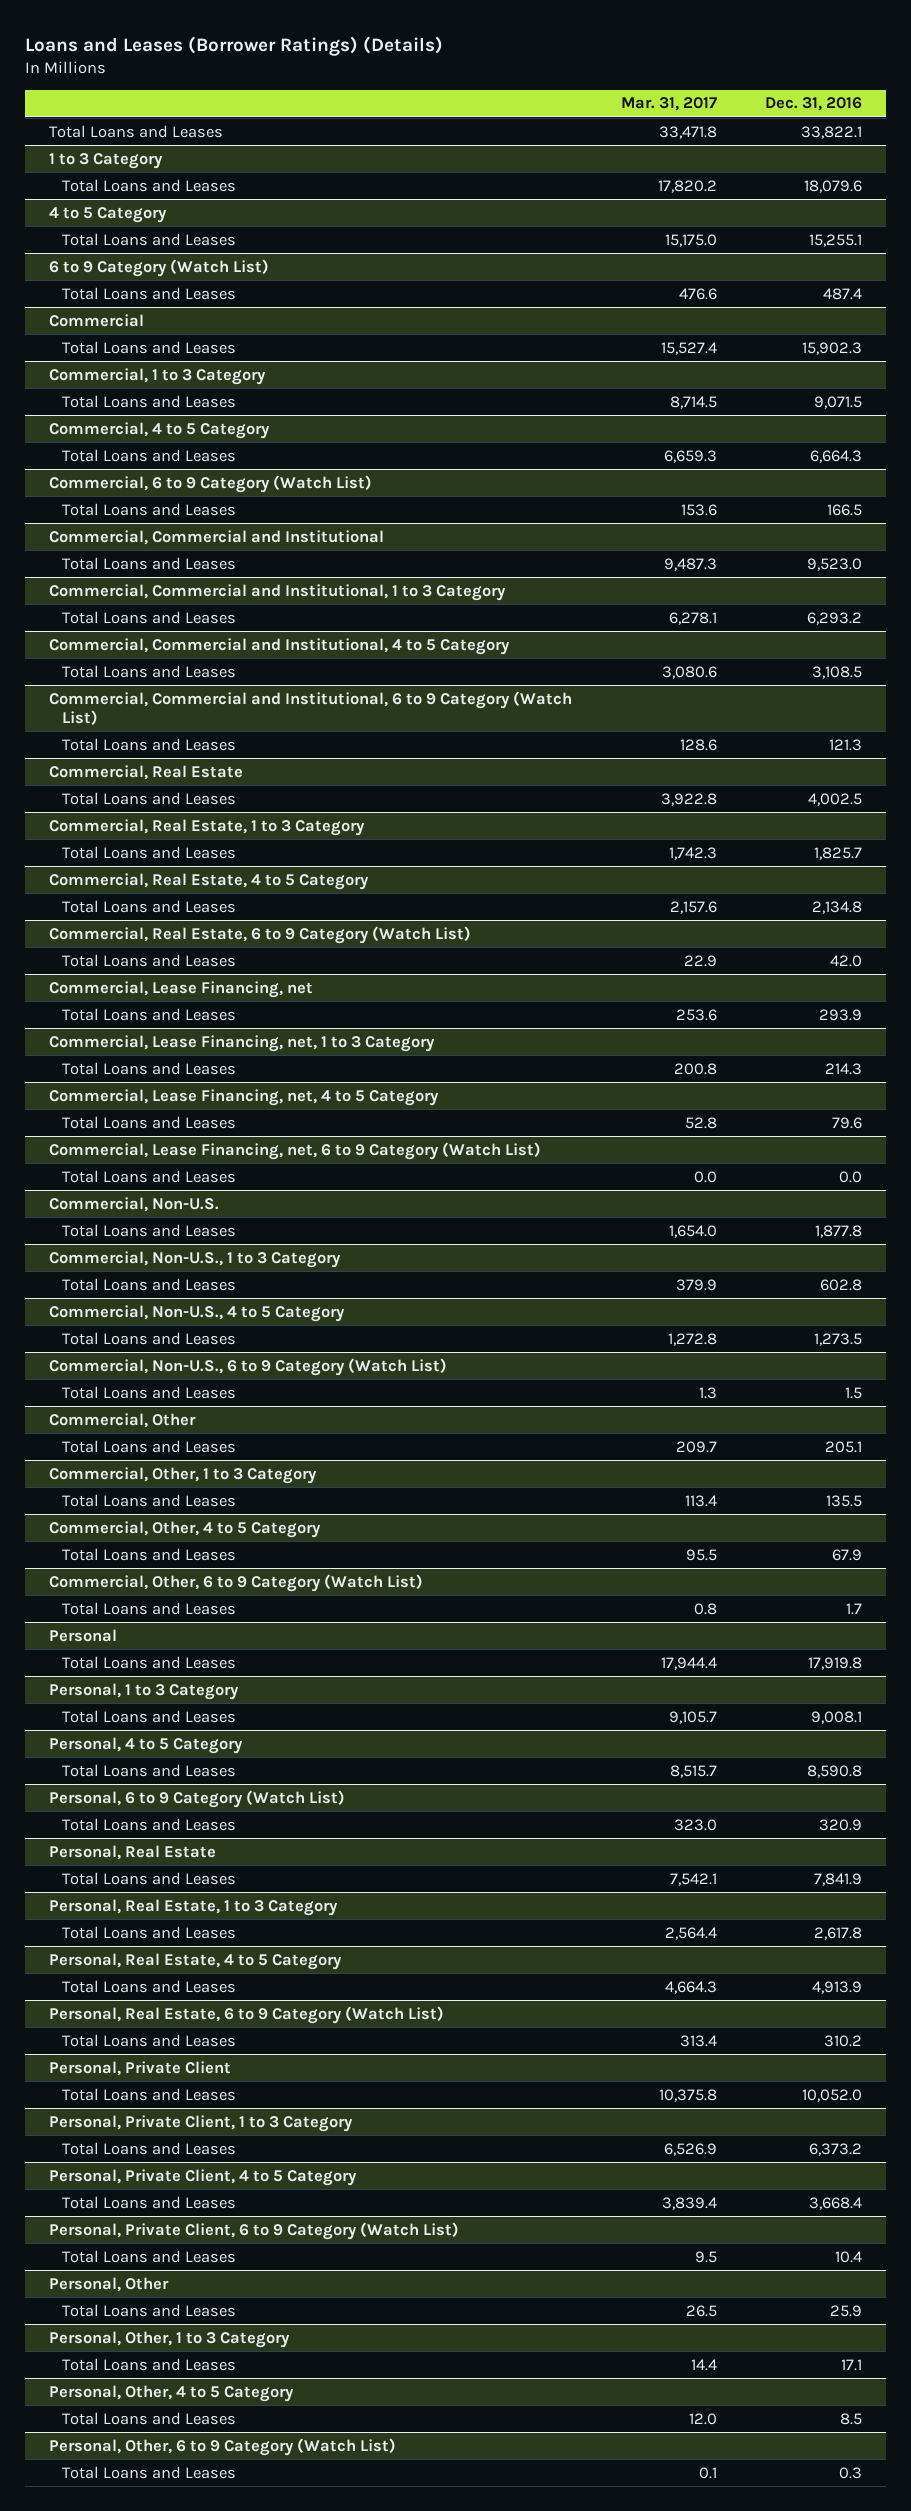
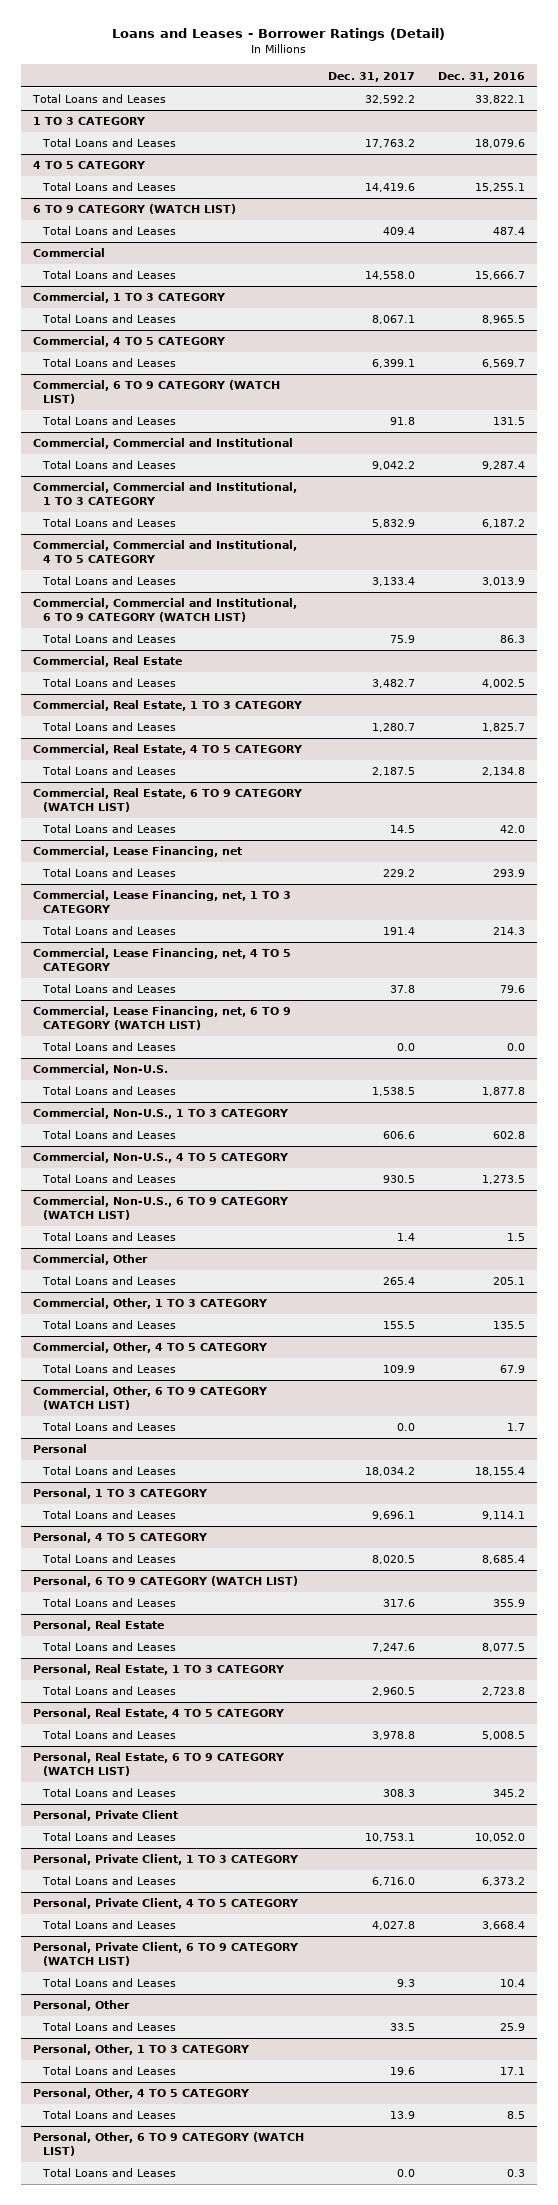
- Loans and Leases (Borrower Ratings) (Details)
+ Loans and Leases - Borrower Ratings (Detail)
- | Mar. 31, 2017 | Dec. 31, 2016
+ | Dec. 31, 2017 | Dec. 31, 2016
- 1 to 3 Category
+ 1 TO 3 CATEGORY
- 4 to 5 Category
+ 4 TO 5 CATEGORY
- 6 to 9 Category (Watch List)
+ 6 TO 9 CATEGORY (WATCH LIST)
@ Commercial
- Total Loans and Leases | 15,527.4 | 15,902.3
- Commercial, 1 to 3 Category
- Total Loans and Leases | 8,714.5 | 9,071.5
- Commercial, 4 to 5 Category
- Total Loans and Leases | 6,659.3 | 6,664.3
- Commercial, 6 to 9 Category (Watch List)
- Total Loans and Leases | 153.6 | 166.5
@ Commercial
+ Total Loans and Leases | 14,558.0 | 15,666.7
+ Commercial, 1 TO 3 CATEGORY
+ Total Loans and Leases | 8,067.1 | 8,965.5
+ Commercial, 4 TO 5 CATEGORY
+ Total Loans and Leases | 6,399.1 | 6,569.7
+ Commercial, 6 TO 9 CATEGORY (WATCH LIST)
+ Total Loans and Leases | 91.8 | 131.5
@ Commercial, Commercial and Institutional
- Total Loans and Leases | 9,487.3 | 9,523.0
- Commercial, Commercial and Institutional, 1 to 3 Category
- Total Loans and Leases | 6,278.1 | 6,293.2
- Commercial, Commercial and Institutional, 4 to 5 Category
- Total Loans and Leases | 3,080.6 | 3,108.5
- Commercial, Commercial and Institutional, 6 to 9 Category (Watch List)
- Total Loans and Leases | 128.6 | 121.3
@ Commercial, Commercial and Institutional
+ Total Loans and Leases | 9,042.2 | 9,287.4
+ Commercial, Commercial and Institutional, 1 TO 3 CATEGORY
+ Total Loans and Leases | 5,832.9 | 6,187.2
+ Commercial, Commercial and Institutional, 4 TO 5 CATEGORY
+ Total Loans and Leases | 3,133.4 | 3,013.9
+ Commercial, Commercial and Institutional, 6 TO 9 CATEGORY (WATCH LIST)
+ Total Loans and Leases | 75.9 | 86.3
- Commercial, Real Estate, 1 to 3 Category
+ Commercial, Real Estate, 1 TO 3 CATEGORY
- Commercial, Real Estate, 4 to 5 Category
+ Commercial, Real Estate, 4 TO 5 CATEGORY
- Commercial, Real Estate, 6 to 9 Category (Watch List)
+ Commercial, Real Estate, 6 TO 9 CATEGORY (WATCH LIST)
- Commercial, Lease Financing, net, 1 to 3 Category
+ Commercial, Lease Financing, net, 1 TO 3 CATEGORY
- Commercial, Lease Financing, net, 4 to 5 Category
+ Commercial, Lease Financing, net, 4 TO 5 CATEGORY
- Commercial, Lease Financing, net, 6 to 9 Category (Watch List)
+ Commercial, Lease Financing, net, 6 TO 9 CATEGORY (WATCH LIST)
- Commercial, Non-U.S., 1 to 3 Category
+ Commercial, Non-U.S., 1 TO 3 CATEGORY
- Commercial, Non-U.S., 4 to 5 Category
+ Commercial, Non-U.S., 4 TO 5 CATEGORY
- Commercial, Non-U.S., 6 to 9 Category (Watch List)
+ Commercial, Non-U.S., 6 TO 9 CATEGORY (WATCH LIST)
- Commercial, Other, 1 to 3 Category
+ Commercial, Other, 1 TO 3 CATEGORY
- Commercial, Other, 4 to 5 Category
+ Commercial, Other, 4 TO 5 CATEGORY
- Commercial, Other, 6 to 9 Category (Watch List)
+ Commercial, Other, 6 TO 9 CATEGORY (WATCH LIST)
@ Personal
- Total Loans and Leases | 17,944.4 | 17,919.8
- Personal, 1 to 3 Category
- Total Loans and Leases | 9,105.7 | 9,008.1
- Personal, 4 to 5 Category
- Total Loans and Leases | 8,515.7 | 8,590.8
- Personal, 6 to 9 Category (Watch List)
- Total Loans and Leases | 323.0 | 320.9
@ Personal
+ Total Loans and Leases | 18,034.2 | 18,155.4
+ Personal, 1 TO 3 CATEGORY
+ Total Loans and Leases | 9,696.1 | 9,114.1
+ Personal, 4 TO 5 CATEGORY
+ Total Loans and Leases | 8,020.5 | 8,685.4
+ Personal, 6 TO 9 CATEGORY (WATCH LIST)
+ Total Loans and Leases | 317.6 | 355.9
@ Personal, Real Estate
- Total Loans and Leases | 7,542.1 | 7,841.9
- Personal, Real Estate, 1 to 3 Category
- Total Loans and Leases | 2,564.4 | 2,617.8
- Personal, Real Estate, 4 to 5 Category
- Total Loans and Leases | 4,664.3 | 4,913.9
- Personal, Real Estate, 6 to 9 Category (Watch List)
- Total Loans and Leases | 313.4 | 310.2
@ Personal, Real Estate
+ Total Loans and Leases | 7,247.6 | 8,077.5
+ Personal, Real Estate, 1 TO 3 CATEGORY
+ Total Loans and Leases | 2,960.5 | 2,723.8
+ Personal, Real Estate, 4 TO 5 CATEGORY
+ Total Loans and Leases | 3,978.8 | 5,008.5
+ Personal, Real Estate, 6 TO 9 CATEGORY (WATCH LIST)
+ Total Loans and Leases | 308.3 | 345.2
- Personal, Private Client, 1 to 3 Category
+ Personal, Private Client, 1 TO 3 CATEGORY
- Personal, Private Client, 4 to 5 Category
+ Personal, Private Client, 4 TO 5 CATEGORY
- Personal, Private Client, 6 to 9 Category (Watch List)
+ Personal, Private Client, 6 TO 9 CATEGORY (WATCH LIST)
- Personal, Other, 1 to 3 Category
+ Personal, Other, 1 TO 3 CATEGORY
- Personal, Other, 4 to 5 Category
+ Personal, Other, 4 TO 5 CATEGORY
- Personal, Other, 6 to 9 Category (Watch List)
+ Personal, Other, 6 TO 9 CATEGORY (WATCH LIST)

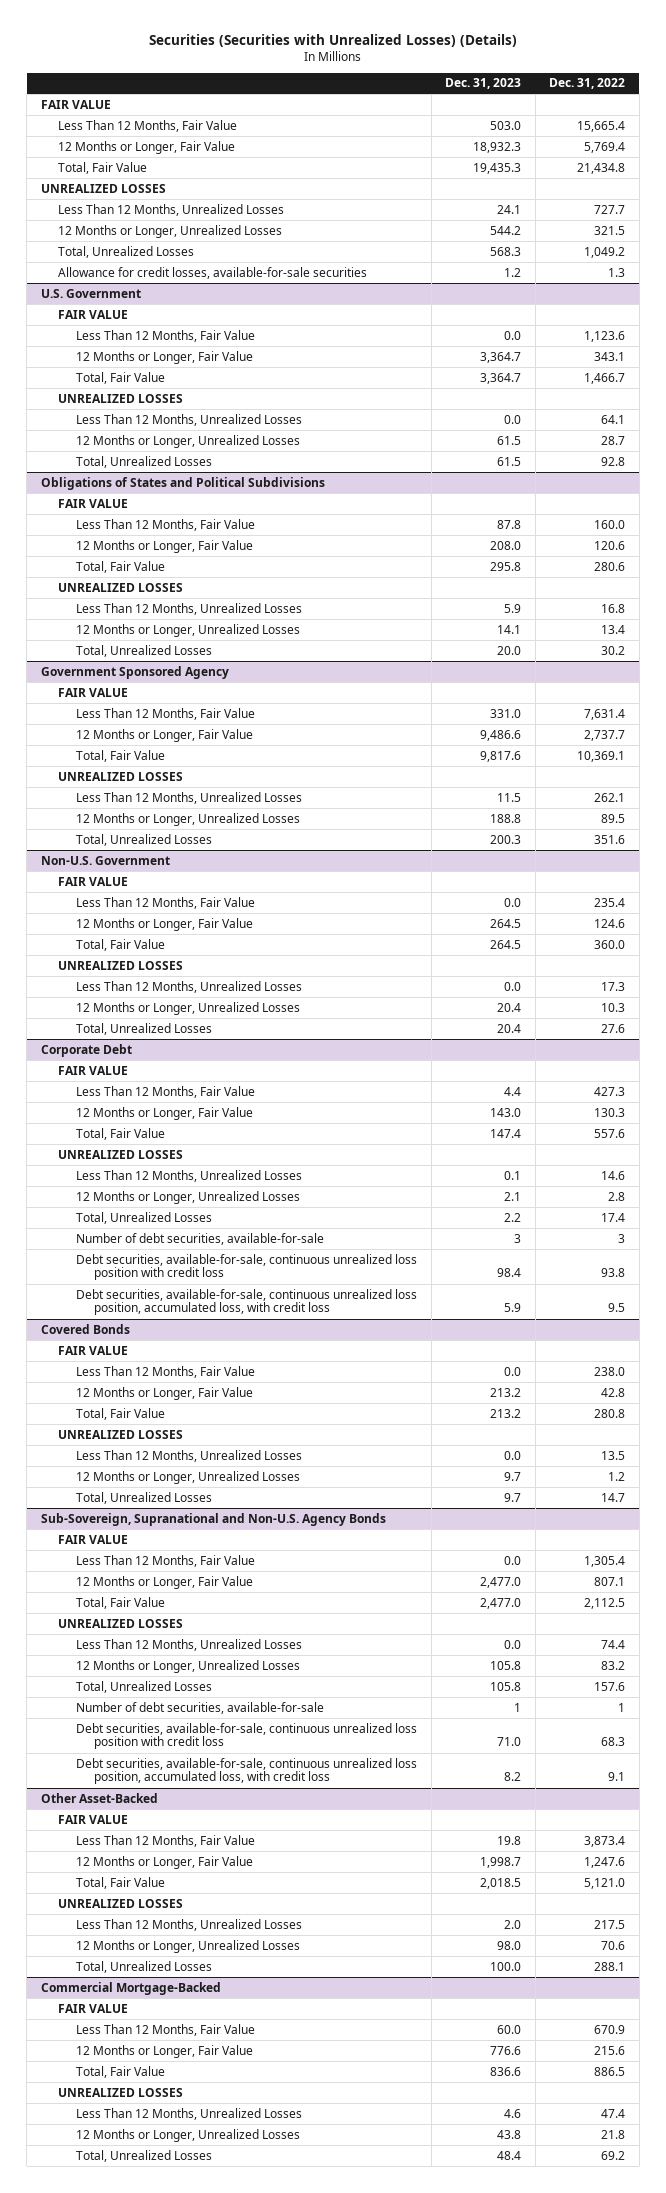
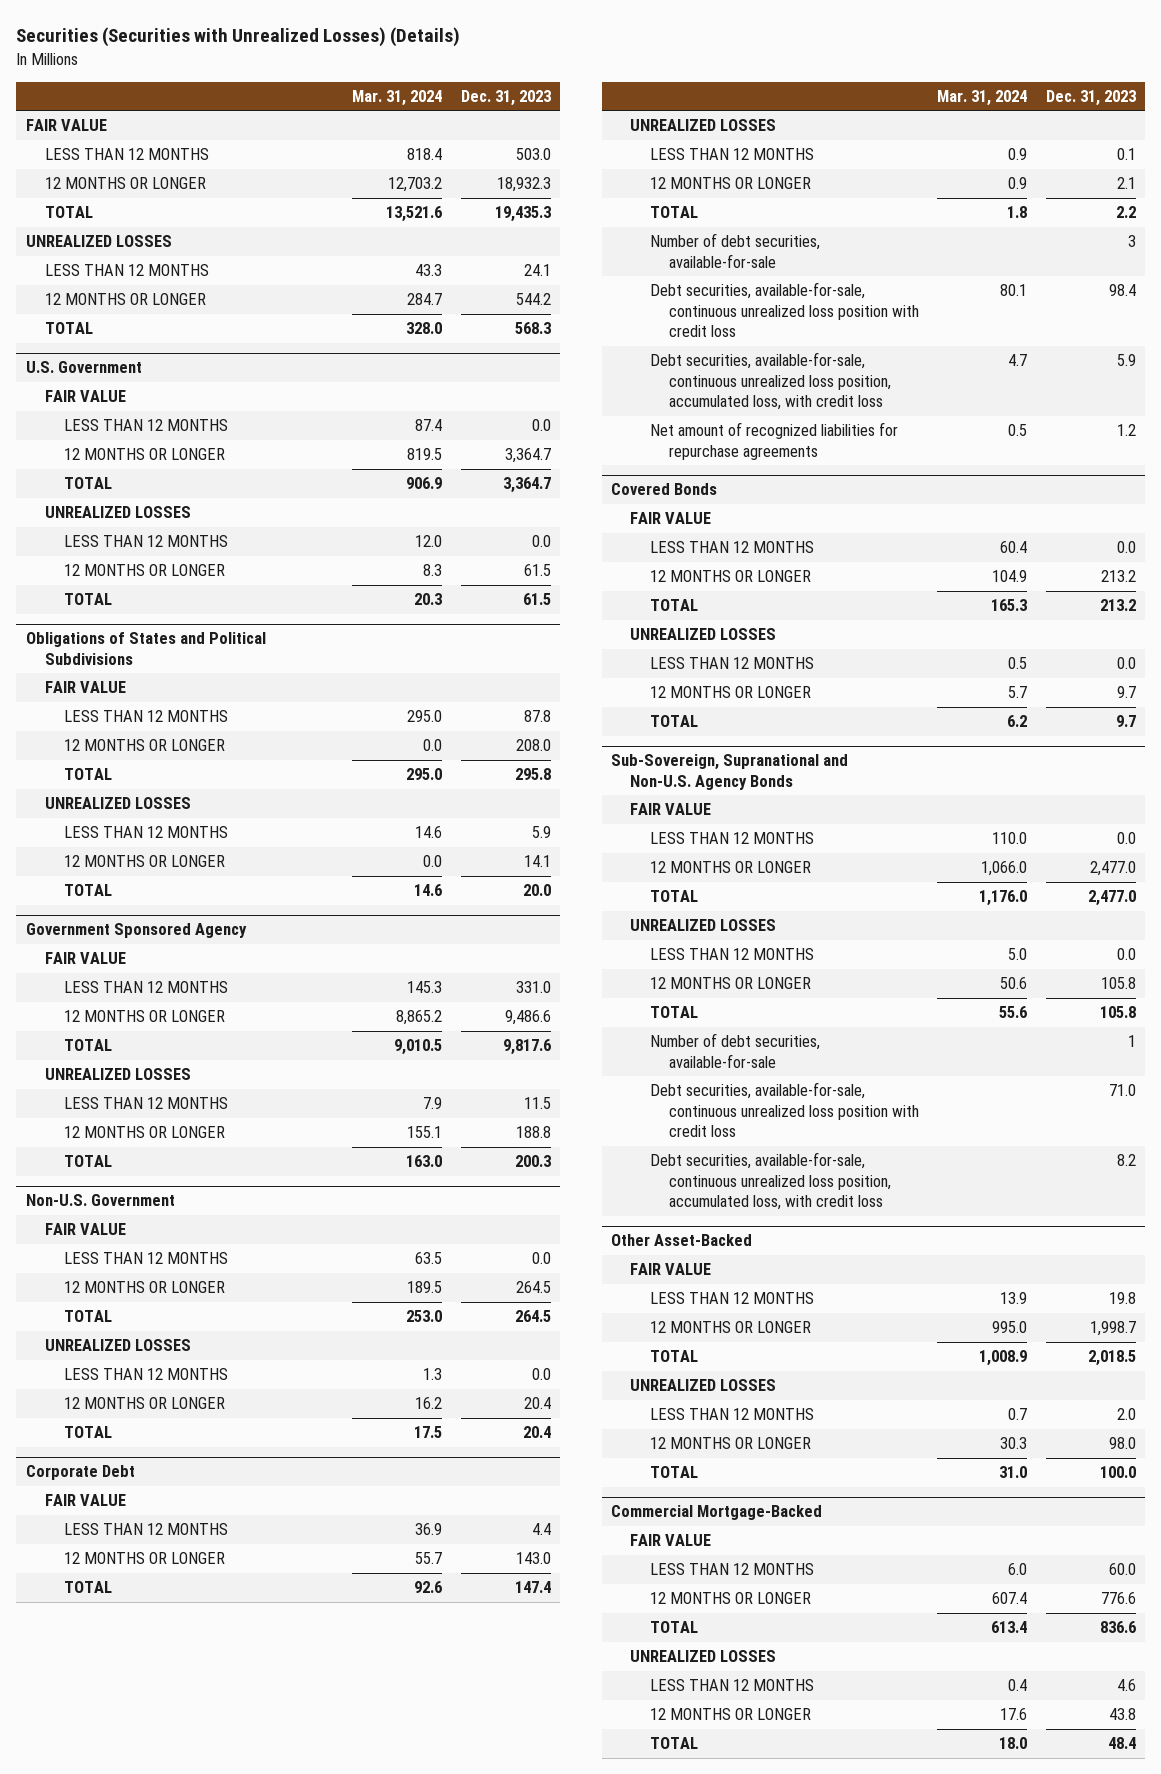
- | Dec. 31, 2023 | Dec. 31, 2022
+ | Mar. 31, 2024 | Dec. 31, 2023
- Less Than 12 Months, Fair Value | 503.0 | 15,665.4
- 12 Months or Longer, Fair Value | 18,932.3 | 5,769.4
- Total, Fair Value | 19,435.3 | 21,434.8
+ LESS THAN 12 MONTHS | 818.4 | 503.0
+ 12 MONTHS OR LONGER | 12,703.2 | 18,932.3
+ TOTAL | 13,521.6 | 19,435.3
- Less Than 12 Months, Unrealized Losses | 24.1 | 727.7
- 12 Months or Longer, Unrealized Losses | 544.2 | 321.5
- Total, Unrealized Losses | 568.3 | 1,049.2
- Allowance for credit losses, available-for-sale securities | 1.2 | 1.3
+ LESS THAN 12 MONTHS | 43.3 | 24.1
+ 12 MONTHS OR LONGER | 284.7 | 544.2
+ TOTAL | 328.0 | 568.3
@ U.S. Government
- Less Than 12 Months, Fair Value | 0.0 | 1,123.6
- 12 Months or Longer, Fair Value | 3,364.7 | 343.1
- Total, Fair Value | 3,364.7 | 1,466.7
+ LESS THAN 12 MONTHS | 87.4 | 0.0
+ 12 MONTHS OR LONGER | 819.5 | 3,364.7
+ TOTAL | 906.9 | 3,364.7
- Less Than 12 Months, Unrealized Losses | 0.0 | 64.1
- 12 Months or Longer, Unrealized Losses | 61.5 | 28.7
- Total, Unrealized Losses | 61.5 | 92.8
+ LESS THAN 12 MONTHS | 12.0 | 0.0
+ 12 MONTHS OR LONGER | 8.3 | 61.5
+ TOTAL | 20.3 | 61.5
@ Obligations of States and Political Subdivisions
- Less Than 12 Months, Fair Value | 87.8 | 160.0
- 12 Months or Longer, Fair Value | 208.0 | 120.6
- Total, Fair Value | 295.8 | 280.6
+ LESS THAN 12 MONTHS | 295.0 | 87.8
+ 12 MONTHS OR LONGER | 0.0 | 208.0
+ TOTAL | 295.0 | 295.8
- Less Than 12 Months, Unrealized Losses | 5.9 | 16.8
- 12 Months or Longer, Unrealized Losses | 14.1 | 13.4
- Total, Unrealized Losses | 20.0 | 30.2
+ LESS THAN 12 MONTHS | 14.6 | 5.9
+ 12 MONTHS OR LONGER | 0.0 | 14.1
+ TOTAL | 14.6 | 20.0
@ Government Sponsored Agency
- Less Than 12 Months, Fair Value | 331.0 | 7,631.4
- 12 Months or Longer, Fair Value | 9,486.6 | 2,737.7
- Total, Fair Value | 9,817.6 | 10,369.1
+ LESS THAN 12 MONTHS | 145.3 | 331.0
+ 12 MONTHS OR LONGER | 8,865.2 | 9,486.6
+ TOTAL | 9,010.5 | 9,817.6
- Less Than 12 Months, Unrealized Losses | 11.5 | 262.1
- 12 Months or Longer, Unrealized Losses | 188.8 | 89.5
- Total, Unrealized Losses | 200.3 | 351.6
+ LESS THAN 12 MONTHS | 7.9 | 11.5
+ 12 MONTHS OR LONGER | 155.1 | 188.8
+ TOTAL | 163.0 | 200.3
@ Non-U.S. Government
- Less Than 12 Months, Fair Value | 0.0 | 235.4
- 12 Months or Longer, Fair Value | 264.5 | 124.6
- Total, Fair Value | 264.5 | 360.0
+ LESS THAN 12 MONTHS | 63.5 | 0.0
+ 12 MONTHS OR LONGER | 189.5 | 264.5
+ TOTAL | 253.0 | 264.5
- Less Than 12 Months, Unrealized Losses | 0.0 | 17.3
- 12 Months or Longer, Unrealized Losses | 20.4 | 10.3
- Total, Unrealized Losses | 20.4 | 27.6
+ LESS THAN 12 MONTHS | 1.3 | 0.0
+ 12 MONTHS OR LONGER | 16.2 | 20.4
+ TOTAL | 17.5 | 20.4
@ Corporate Debt
- Less Than 12 Months, Fair Value | 4.4 | 427.3
- 12 Months or Longer, Fair Value | 143.0 | 130.3
- Total, Fair Value | 147.4 | 557.6
+ LESS THAN 12 MONTHS | 36.9 | 4.4
+ 12 MONTHS OR LONGER | 55.7 | 143.0
+ TOTAL | 92.6 | 147.4
- Less Than 12 Months, Unrealized Losses | 0.1 | 14.6
- 12 Months or Longer, Unrealized Losses | 2.1 | 2.8
- Total, Unrealized Losses | 2.2 | 17.4
+ LESS THAN 12 MONTHS | 0.9 | 0.1
+ 12 MONTHS OR LONGER | 0.9 | 2.1
+ TOTAL | 1.8 | 2.2
+ Net amount of recognized liabilities for repurchase agreements | 0.5 | 1.2
@ Covered Bonds
- Less Than 12 Months, Fair Value | 0.0 | 238.0
- 12 Months or Longer, Fair Value | 213.2 | 42.8
- Total, Fair Value | 213.2 | 280.8
+ LESS THAN 12 MONTHS | 60.4 | 0.0
+ 12 MONTHS OR LONGER | 104.9 | 213.2
+ TOTAL | 165.3 | 213.2
- Less Than 12 Months, Unrealized Losses | 0.0 | 13.5
- 12 Months or Longer, Unrealized Losses | 9.7 | 1.2
- Total, Unrealized Losses | 9.7 | 14.7
+ LESS THAN 12 MONTHS | 0.5 | 0.0
+ 12 MONTHS OR LONGER | 5.7 | 9.7
+ TOTAL | 6.2 | 9.7
@ Sub-Sovereign, Supranational and Non-U.S. Agency Bonds
- Less Than 12 Months, Fair Value | 0.0 | 1,305.4
- 12 Months or Longer, Fair Value | 2,477.0 | 807.1
- Total, Fair Value | 2,477.0 | 2,112.5
+ LESS THAN 12 MONTHS | 110.0 | 0.0
+ 12 MONTHS OR LONGER | 1,066.0 | 2,477.0
+ TOTAL | 1,176.0 | 2,477.0
- Less Than 12 Months, Unrealized Losses | 0.0 | 74.4
- 12 Months or Longer, Unrealized Losses | 105.8 | 83.2
- Total, Unrealized Losses | 105.8 | 157.6
+ LESS THAN 12 MONTHS | 5.0 | 0.0
+ 12 MONTHS OR LONGER | 50.6 | 105.8
+ TOTAL | 55.6 | 105.8
@ Other Asset-Backed
- Less Than 12 Months, Fair Value | 19.8 | 3,873.4
- 12 Months or Longer, Fair Value | 1,998.7 | 1,247.6
- Total, Fair Value | 2,018.5 | 5,121.0
+ LESS THAN 12 MONTHS | 13.9 | 19.8
+ 12 MONTHS OR LONGER | 995.0 | 1,998.7
+ TOTAL | 1,008.9 | 2,018.5
- Less Than 12 Months, Unrealized Losses | 2.0 | 217.5
- 12 Months or Longer, Unrealized Losses | 98.0 | 70.6
- Total, Unrealized Losses | 100.0 | 288.1
+ LESS THAN 12 MONTHS | 0.7 | 2.0
+ 12 MONTHS OR LONGER | 30.3 | 98.0
+ TOTAL | 31.0 | 100.0
@ Commercial Mortgage-Backed
- Less Than 12 Months, Fair Value | 60.0 | 670.9
- 12 Months or Longer, Fair Value | 776.6 | 215.6
- Total, Fair Value | 836.6 | 886.5
+ LESS THAN 12 MONTHS | 6.0 | 60.0
+ 12 MONTHS OR LONGER | 607.4 | 776.6
+ TOTAL | 613.4 | 836.6
- Less Than 12 Months, Unrealized Losses | 4.6 | 47.4
- 12 Months or Longer, Unrealized Losses | 43.8 | 21.8
- Total, Unrealized Losses | 48.4 | 69.2
+ LESS THAN 12 MONTHS | 0.4 | 4.6
+ 12 MONTHS OR LONGER | 17.6 | 43.8
+ TOTAL | 18.0 | 48.4

